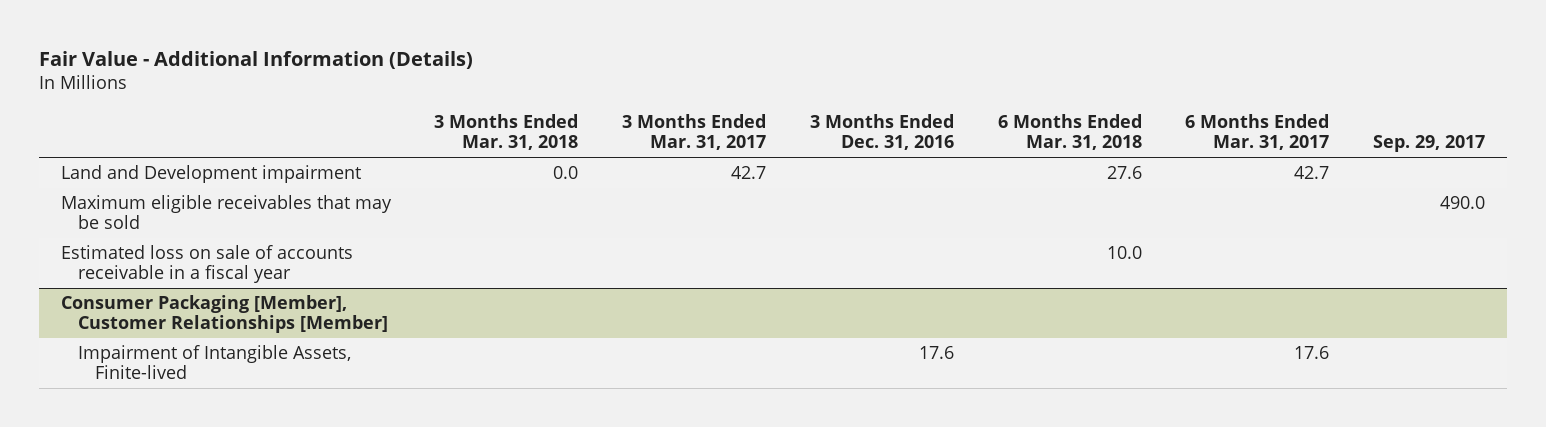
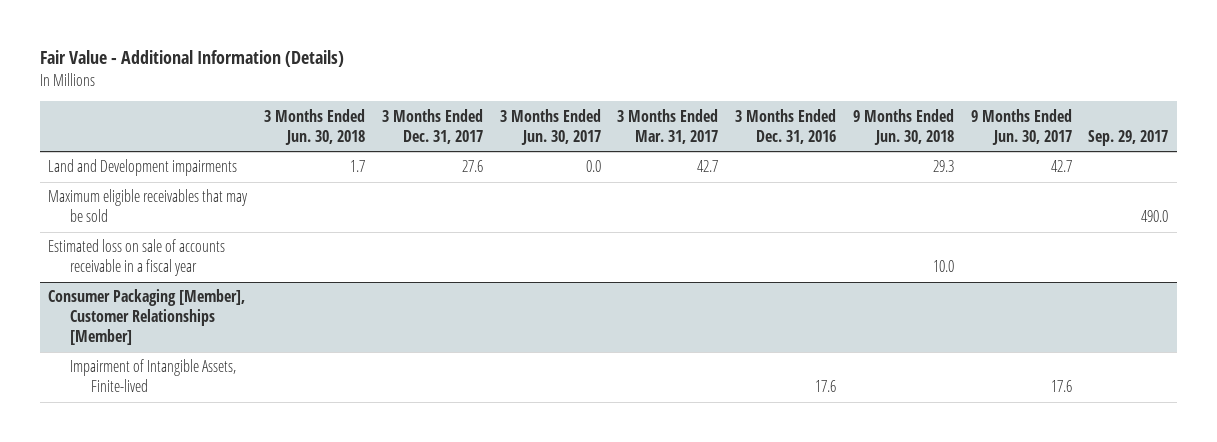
- | 3 Months Ended Mar. 31, 2018 | 3 Months Ended Mar. 31, 2017 | 3 Months Ended Dec. 31, 2016 | 6 Months Ended Mar. 31, 2018 | 6 Months Ended Mar. 31, 2017 | Sep. 29, 2017
+ | 3 Months Ended Jun. 30, 2018 | 3 Months Ended Dec. 31, 2017 | 3 Months Ended Jun. 30, 2017 | 3 Months Ended Mar. 31, 2017 | 3 Months Ended Dec. 31, 2016 | 9 Months Ended Jun. 30, 2018 | 9 Months Ended Jun. 30, 2017 | Sep. 29, 2017
- Land and Development impairment | 0.0 | 42.7 | | 27.6 | 42.7 |
+ Land and Development impairments | 1.7 | 27.6 | 0.0 | 42.7 | | 29.3 | 42.7 |

